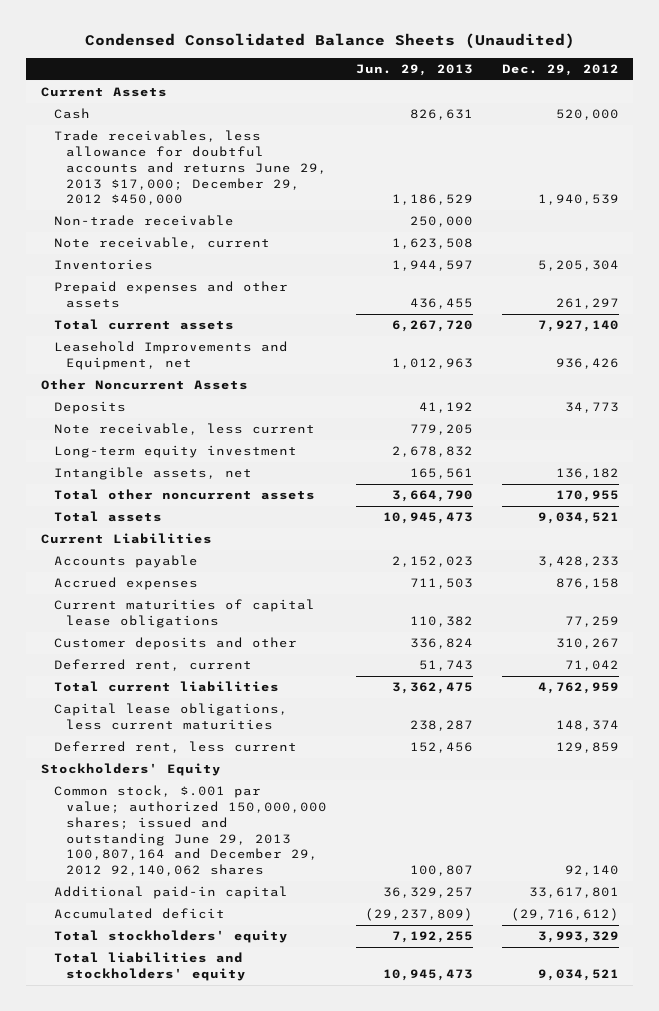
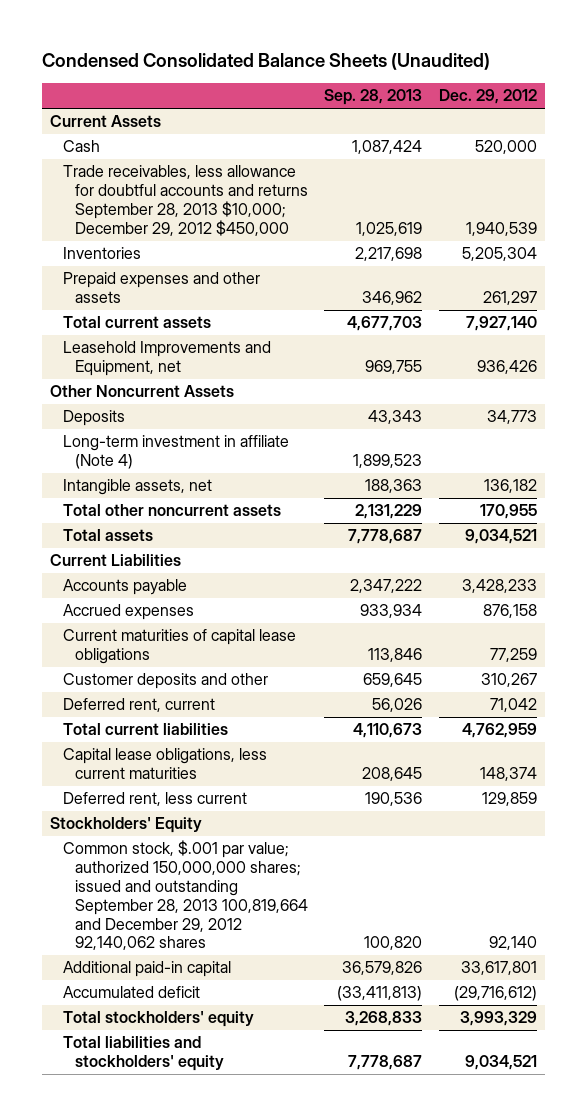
- | Jun. 29, 2013 | Dec. 29, 2012
+ | Sep. 28, 2013 | Dec. 29, 2012
- Trade receivables, less allowance for doubtful accounts and returns June 29, 2013 $17,000; December 29, 2012 $450,000 | 1,186,529 | 1,940,539
- Non-trade receivable | 250,000 |
- Note receivable, current | 1,623,508 |
+ Trade receivables, less allowance for doubtful accounts and returns September 28, 2013 $10,000; December 29, 2012 $450,000 | 1,025,619 | 1,940,539
- Note receivable, less current | 779,205 |
- Long-term equity investment | 2,678,832 |
+ Long-term investment in affiliate (Note 4) | 1,899,523 |
- Common stock, $.001 par value; authorized 150,000,000 shares; issued and outstanding June 29, 2013 100,807,164 and December 29, 2012 92,140,062 shares | 100,807 | 92,140
+ Common stock, $.001 par value; authorized 150,000,000 shares; issued and outstanding September 28, 2013 100,819,664 and December 29, 2012 92,140,062 shares | 100,820 | 92,140

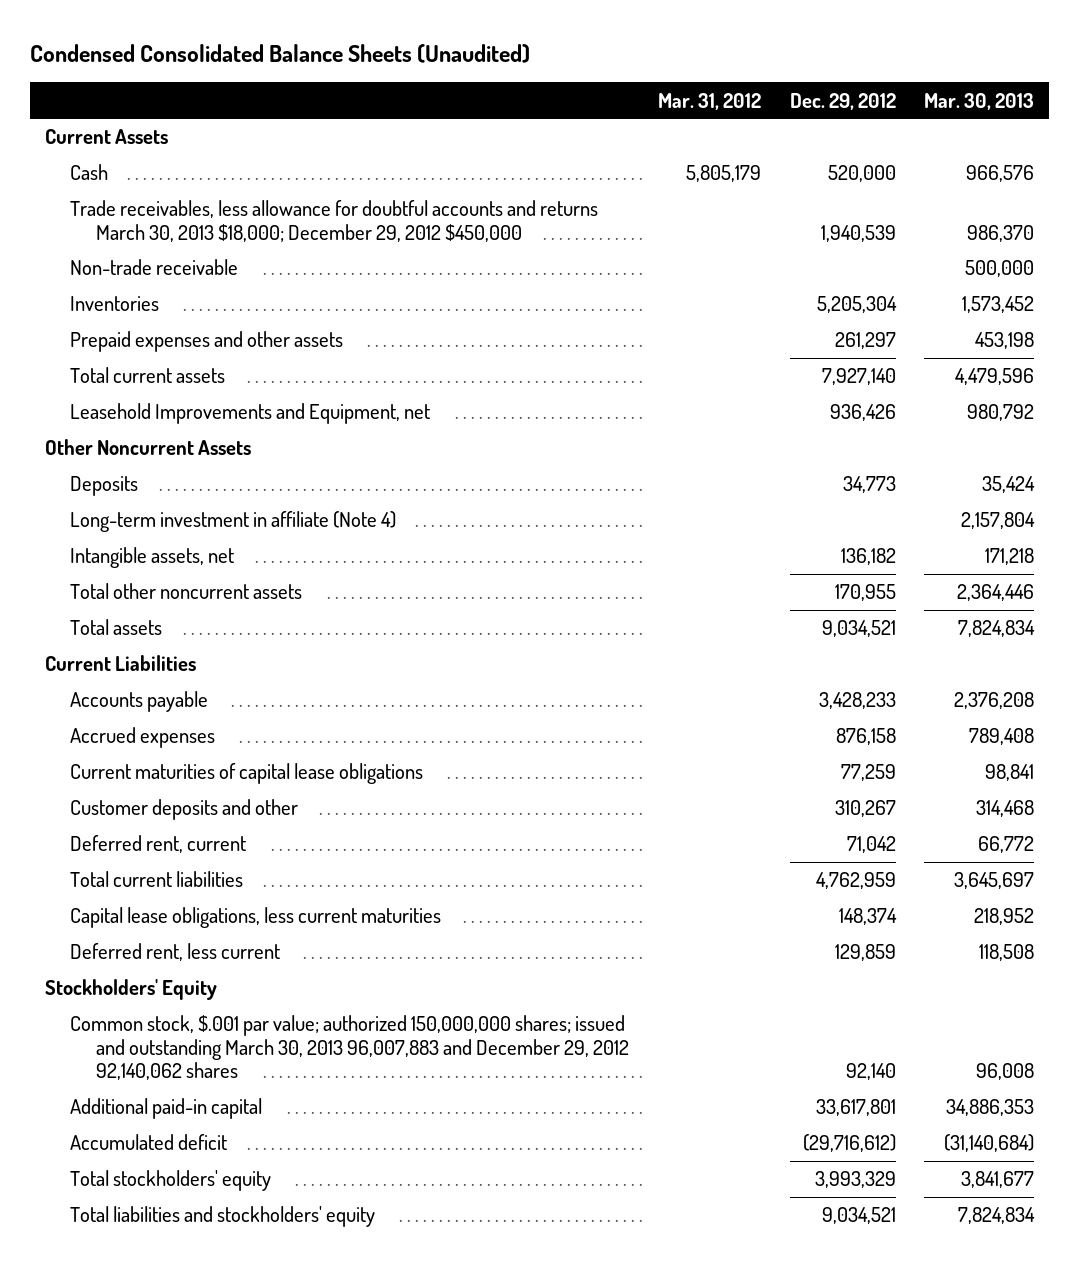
- | Sep. 28, 2013 | Dec. 29, 2012
+ | Mar. 31, 2012 | Dec. 29, 2012 | Mar. 30, 2013
- Trade receivables, less allowance for doubtful accounts and returns September 28, 2013 $10,000; December 29, 2012 $450,000 | 1,025,619 | 1,940,539
+ Trade receivables, less allowance for doubtful accounts and returns March 30, 2013 $18,000; December 29, 2012 $450,000 | | 1,940,539 | 986,370
+ Non-trade receivable | | | 500,000
- Common stock, $.001 par value; authorized 150,000,000 shares; issued and outstanding September 28, 2013 100,819,664 and December 29, 2012 92,140,062 shares | 100,820 | 92,140
+ Common stock, $.001 par value; authorized 150,000,000 shares; issued and outstanding March 30, 2013 96,007,883 and December 29, 2012 92,140,062 shares | | 92,140 | 96,008

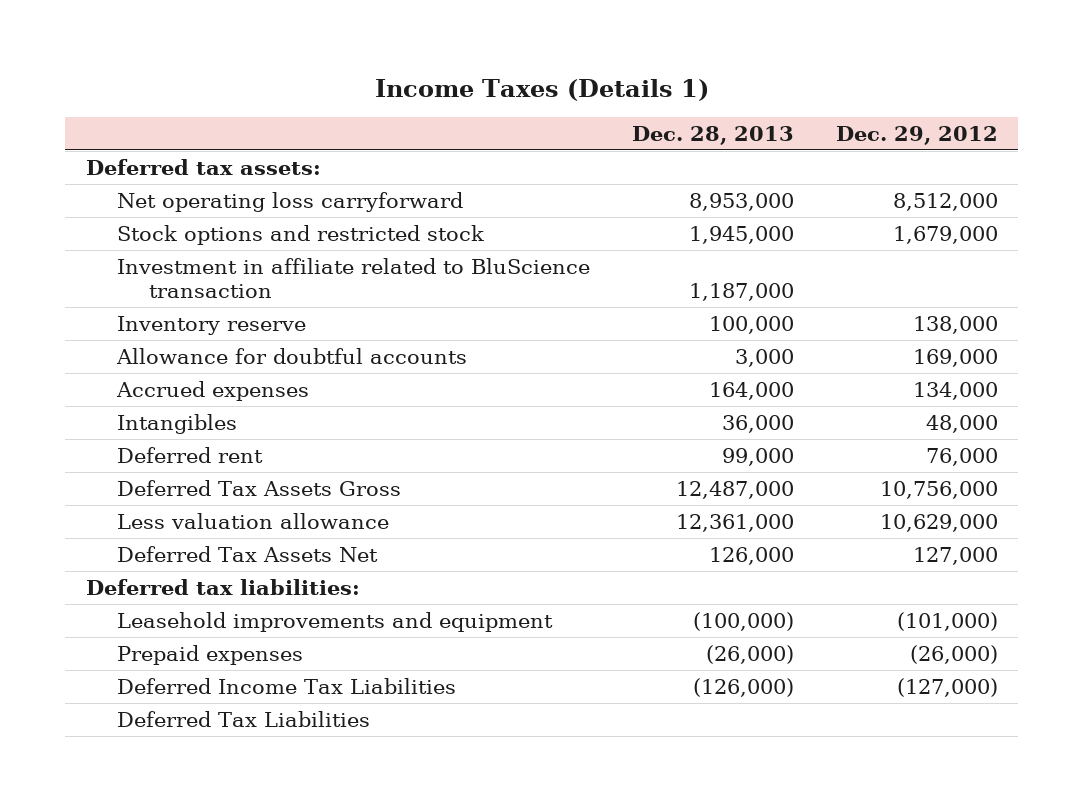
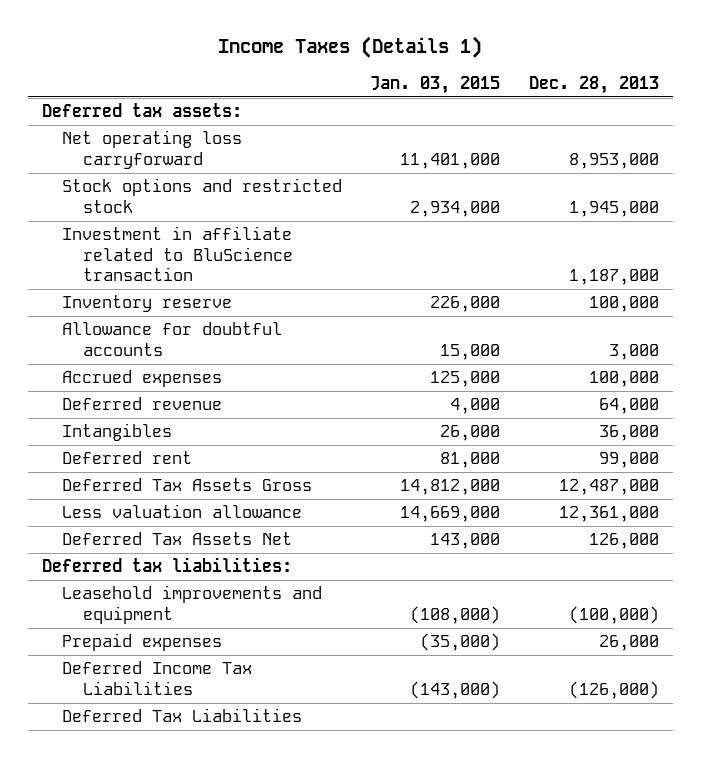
- | Dec. 28, 2013 | Dec. 29, 2012
+ | Jan. 03, 2015 | Dec. 28, 2013
- Accrued expenses | 164,000 | 134,000
+ Accrued expenses | 125,000 | 100,000
+ Deferred revenue | 4,000 | 64,000
- Prepaid expenses | (26,000) | (26,000)
+ Prepaid expenses | (35,000) | 26,000

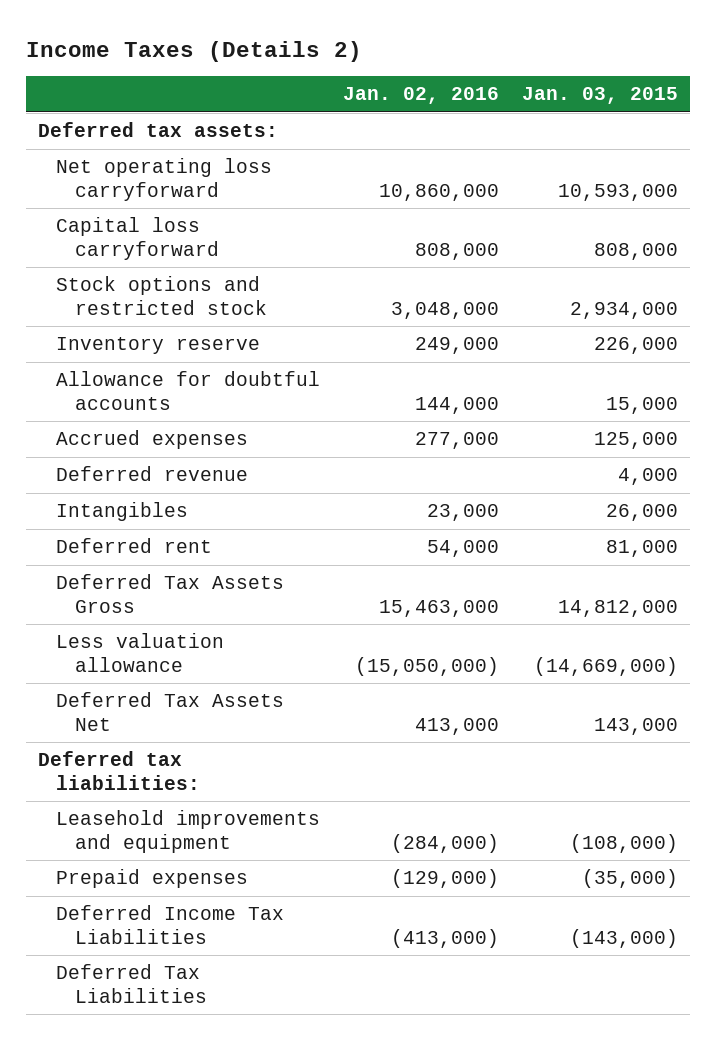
- Income Taxes (Details 1)
+ Income Taxes (Details 2)
- | Jan. 03, 2015 | Dec. 28, 2013
+ | Jan. 02, 2016 | Jan. 03, 2015
- Net operating loss carryforward | 11,401,000 | 8,953,000
+ Net operating loss carryforward | 10,860,000 | 10,593,000
+ Capital loss carryforward | 808,000 | 808,000
- Investment in affiliate related to BluScience transaction | | 1,187,000
- Less valuation allowance | 14,669,000 | 12,361,000
+ Less valuation allowance | (15,050,000) | (14,669,000)

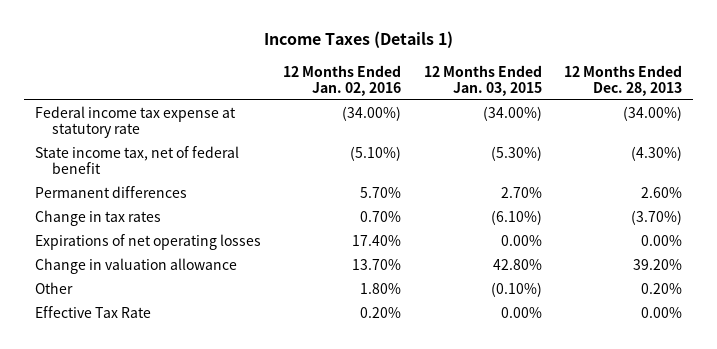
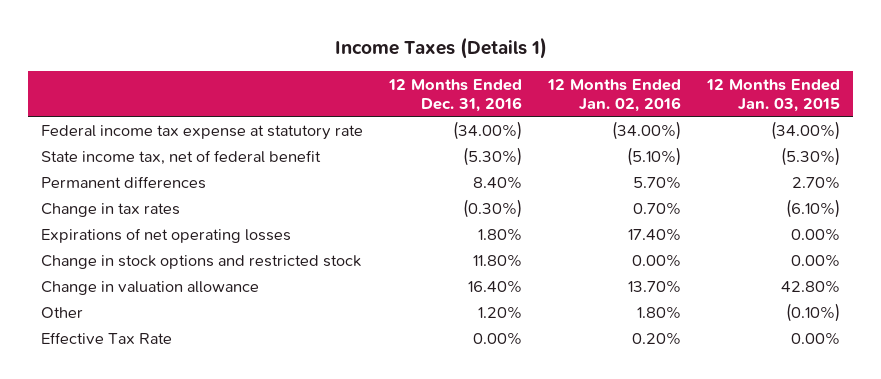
- | 12 Months Ended Jan. 02, 2016 | 12 Months Ended Jan. 03, 2015 | 12 Months Ended Dec. 28, 2013
+ | 12 Months Ended Dec. 31, 2016 | 12 Months Ended Jan. 02, 2016 | 12 Months Ended Jan. 03, 2015
+ Change in stock options and restricted stock | 11.80% | 0.00% | 0.00%

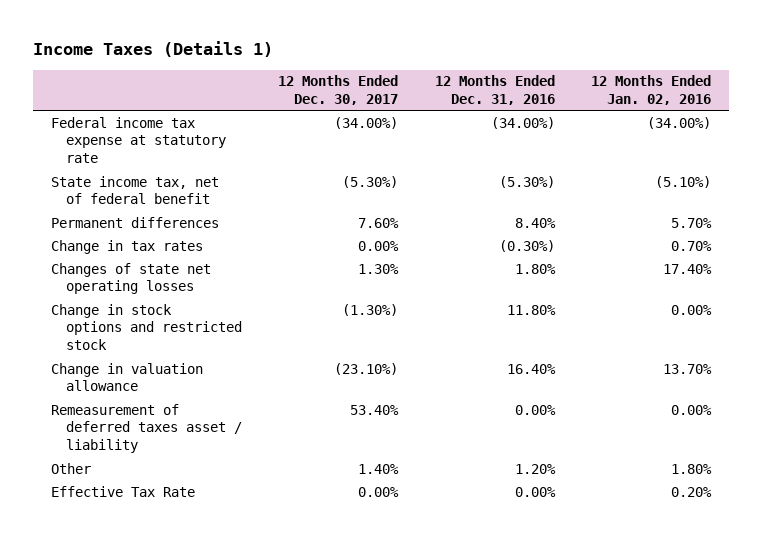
- | 12 Months Ended Dec. 31, 2016 | 12 Months Ended Jan. 02, 2016 | 12 Months Ended Jan. 03, 2015
+ | 12 Months Ended Dec. 30, 2017 | 12 Months Ended Dec. 31, 2016 | 12 Months Ended Jan. 02, 2016
- Expirations of net operating losses | 1.80% | 17.40% | 0.00%
+ Changes of state net operating losses | 1.30% | 1.80% | 17.40%
+ Remeasurement of deferred taxes asset / liability | 53.40% | 0.00% | 0.00%

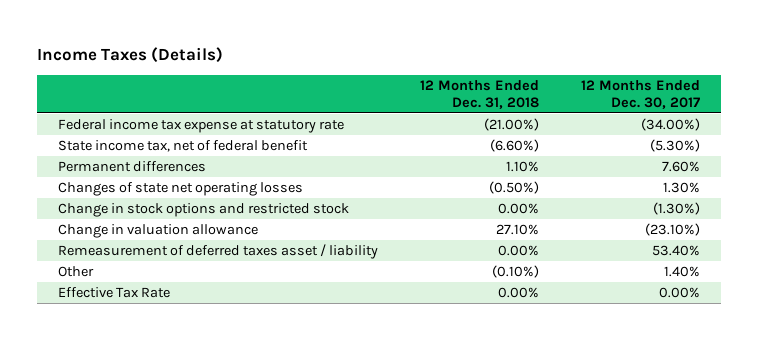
- Income Taxes (Details 1)
+ Income Taxes (Details)
- | 12 Months Ended Dec. 30, 2017 | 12 Months Ended Dec. 31, 2016 | 12 Months Ended Jan. 02, 2016
+ | 12 Months Ended Dec. 31, 2018 | 12 Months Ended Dec. 30, 2017
- Change in tax rates | 0.00% | (0.30%) | 0.70%

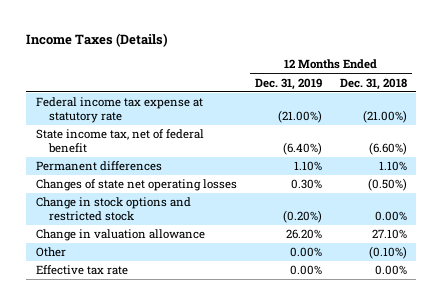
- | 12 Months Ended Dec. 31, 2018 | 12 Months Ended Dec. 30, 2017
+ | 12 Months Ended Dec. 31, 2019 | 12 Months Ended Dec. 31, 2018
- Remeasurement of deferred taxes asset / liability | 0.00% | 53.40%
- Effective Tax Rate | 0.00% | 0.00%
+ Effective tax rate | 0.00% | 0.00%

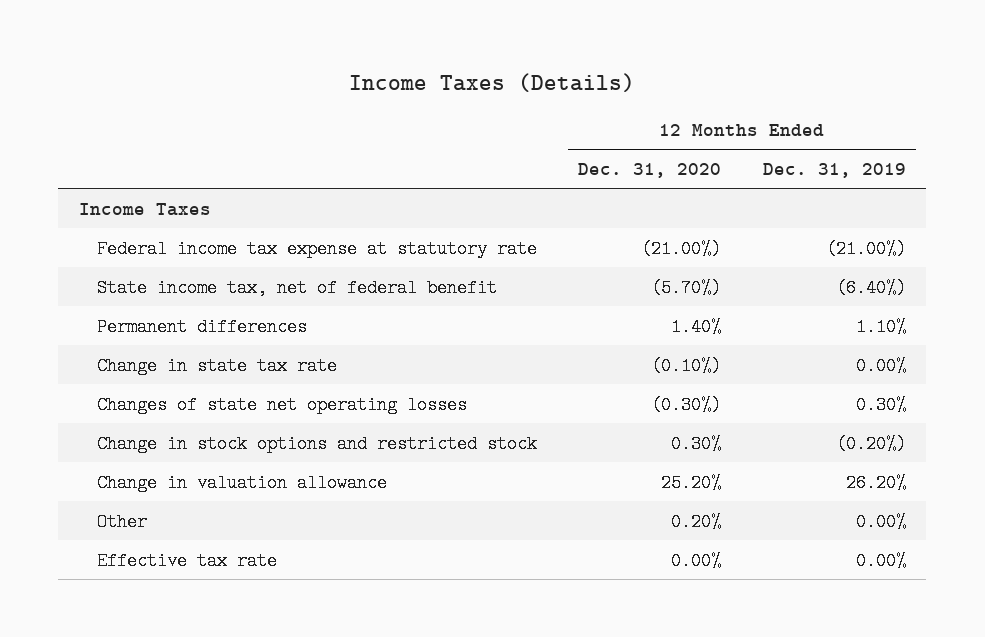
- | 12 Months Ended Dec. 31, 2019 | 12 Months Ended Dec. 31, 2018
+ | 12 Months Ended Dec. 31, 2020 | 12 Months Ended Dec. 31, 2019
+ Income Taxes
+ Change in state tax rate | (0.10%) | 0.00%

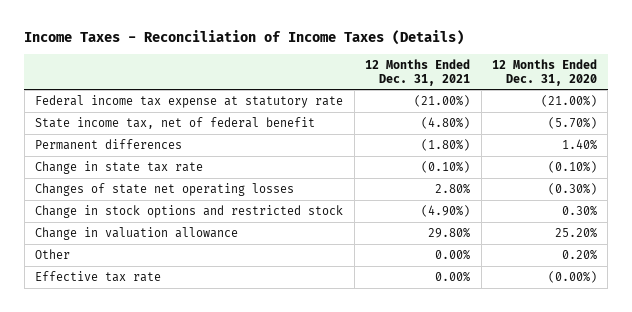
- Income Taxes (Details)
+ Income Taxes - Reconciliation of Income Taxes (Details)
- | 12 Months Ended Dec. 31, 2020 | 12 Months Ended Dec. 31, 2019
+ | 12 Months Ended Dec. 31, 2021 | 12 Months Ended Dec. 31, 2020
- Income Taxes
- Effective tax rate | 0.00% | 0.00%
+ Effective tax rate | 0.00% | (0.00%)

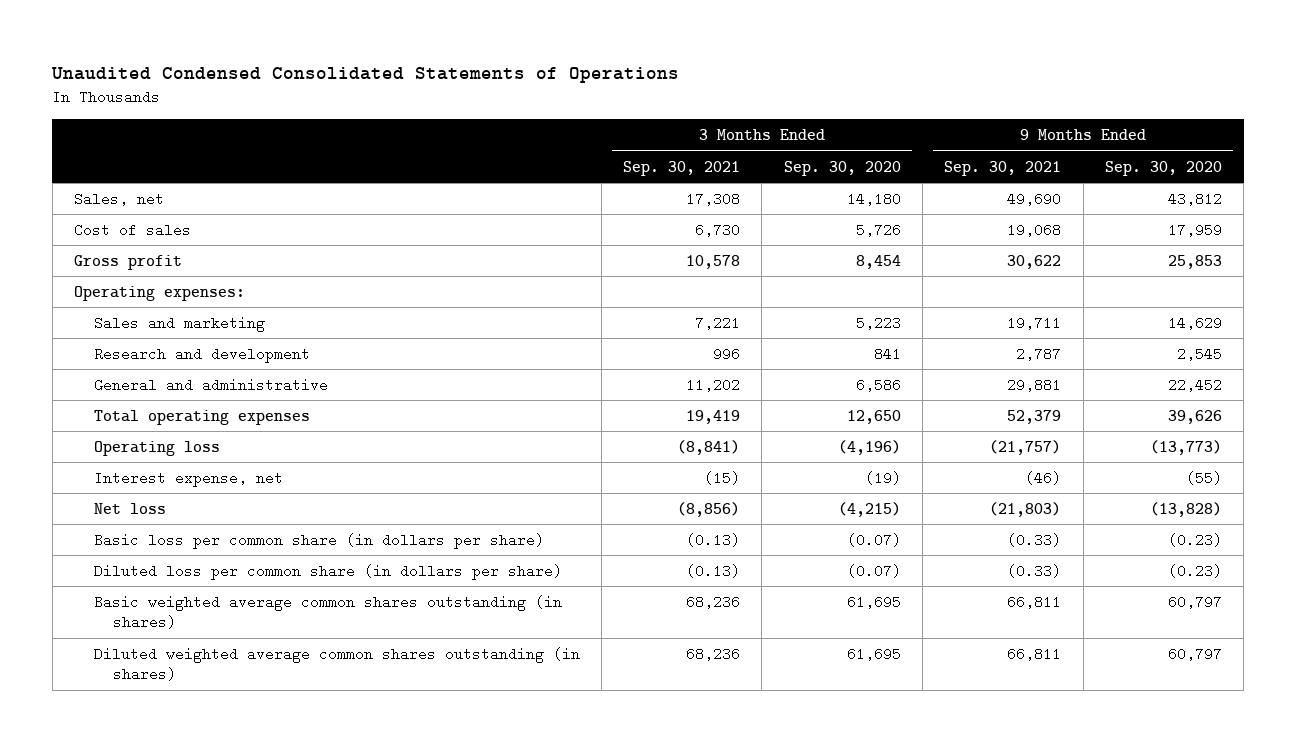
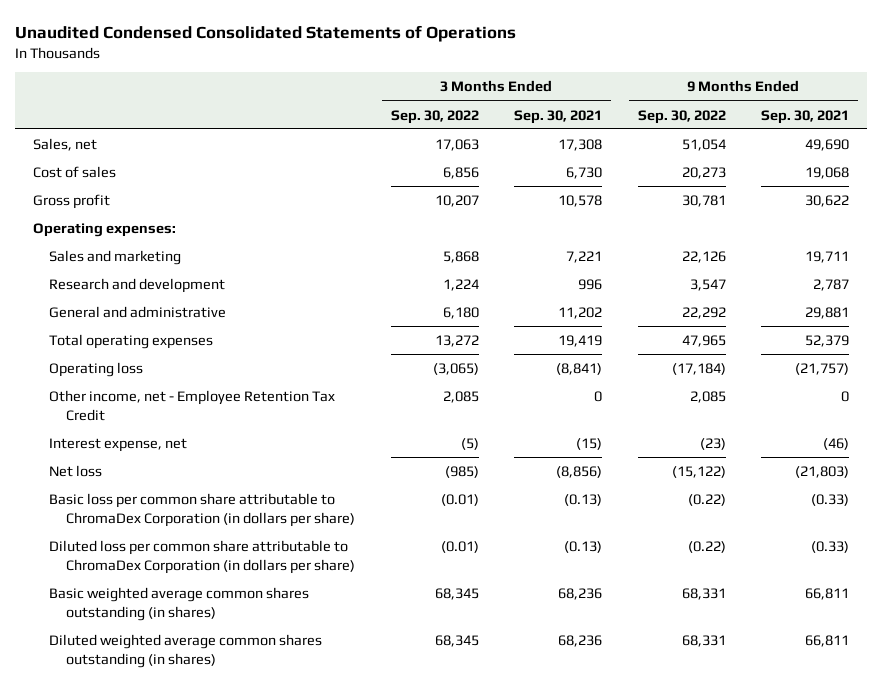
- | 3 Months Ended Sep. 30, 2021 | 3 Months Ended Sep. 30, 2020 | 9 Months Ended Sep. 30, 2021 | 9 Months Ended Sep. 30, 2020
+ | 3 Months Ended Sep. 30, 2022 | 3 Months Ended Sep. 30, 2021 | 9 Months Ended Sep. 30, 2022 | 9 Months Ended Sep. 30, 2021
+ Other income, net - Employee Retention Tax Credit | 2,085 | 0 | 2,085 | 0
- Basic loss per common share (in dollars per share) | (0.13) | (0.07) | (0.33) | (0.23)
- Diluted loss per common share (in dollars per share) | (0.13) | (0.07) | (0.33) | (0.23)
+ Basic loss per common share attributable to ChromaDex Corporation (in dollars per share) | (0.01) | (0.13) | (0.22) | (0.33)
+ Diluted loss per common share attributable to ChromaDex Corporation (in dollars per share) | (0.01) | (0.13) | (0.22) | (0.33)

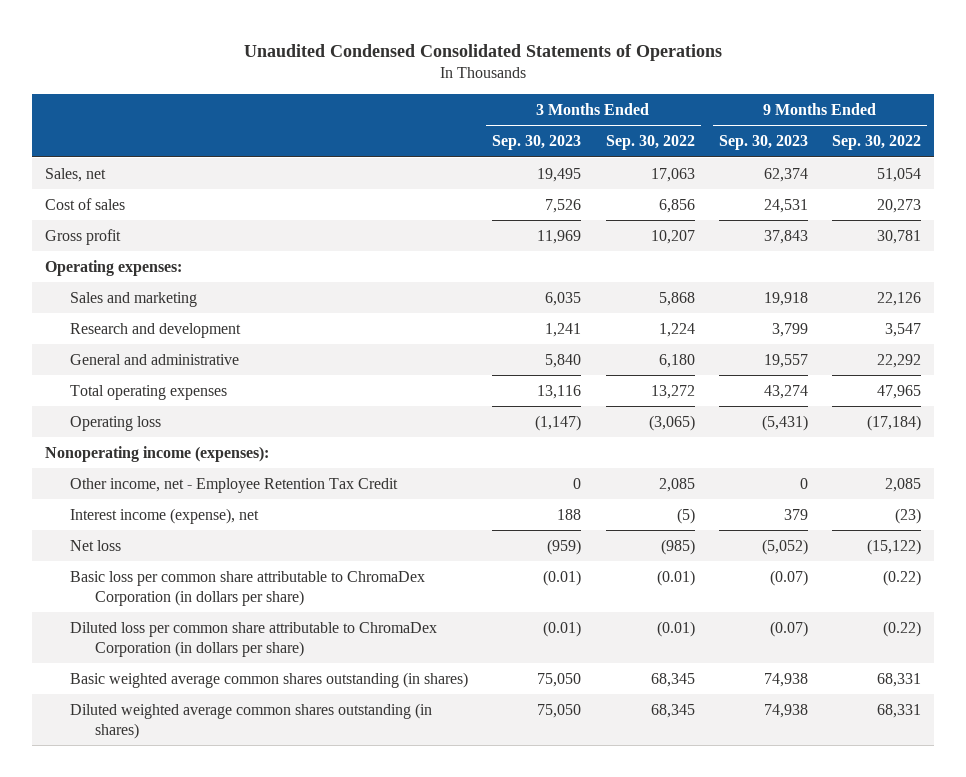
- | 3 Months Ended Sep. 30, 2022 | 3 Months Ended Sep. 30, 2021 | 9 Months Ended Sep. 30, 2022 | 9 Months Ended Sep. 30, 2021
+ | 3 Months Ended Sep. 30, 2023 | 3 Months Ended Sep. 30, 2022 | 9 Months Ended Sep. 30, 2023 | 9 Months Ended Sep. 30, 2022
+ Nonoperating income (expenses):
- Interest expense, net | (5) | (15) | (23) | (46)
+ Interest income (expense), net | 188 | (5) | 379 | (23)

